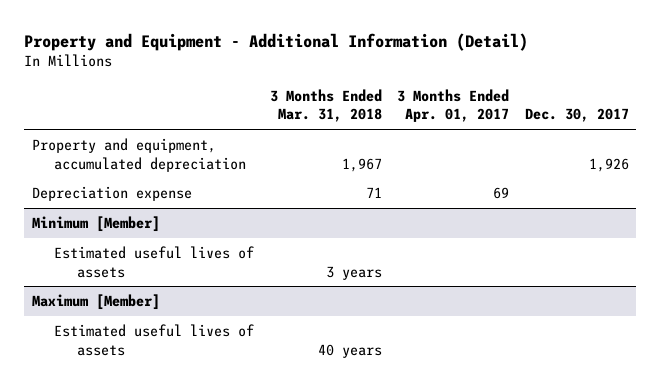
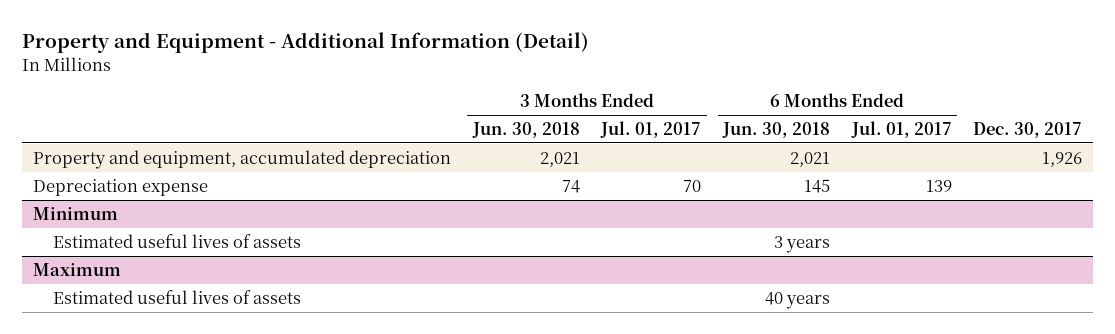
- | 3 Months Ended Mar. 31, 2018 | 3 Months Ended Apr. 01, 2017 | Dec. 30, 2017
+ | 3 Months Ended Jun. 30, 2018 | 3 Months Ended Jul. 01, 2017 | 6 Months Ended Jun. 30, 2018 | 6 Months Ended Jul. 01, 2017 | Dec. 30, 2017
- Minimum [Member]
+ Minimum
- Maximum [Member]
+ Maximum

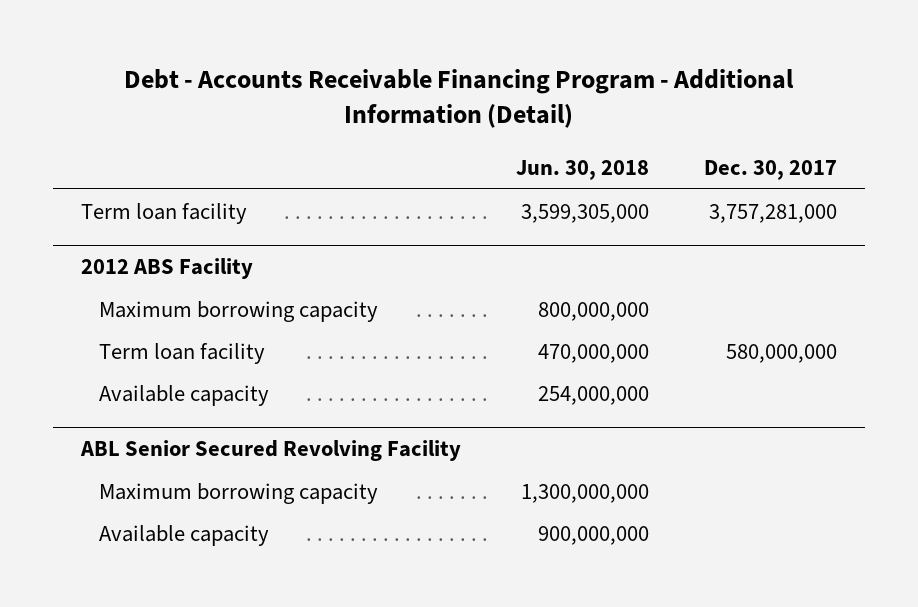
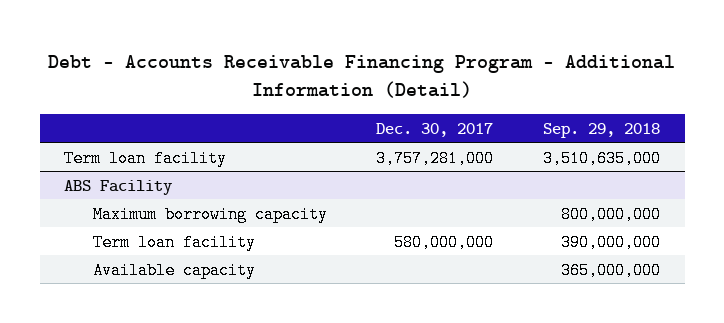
- | Jun. 30, 2018 | Dec. 30, 2017
+ | Dec. 30, 2017 | Sep. 29, 2018
- 2012 ABS Facility
+ ABS Facility
- ABL Senior Secured Revolving Facility
- Maximum borrowing capacity | 1,300,000,000 |
- Available capacity | 900,000,000 |

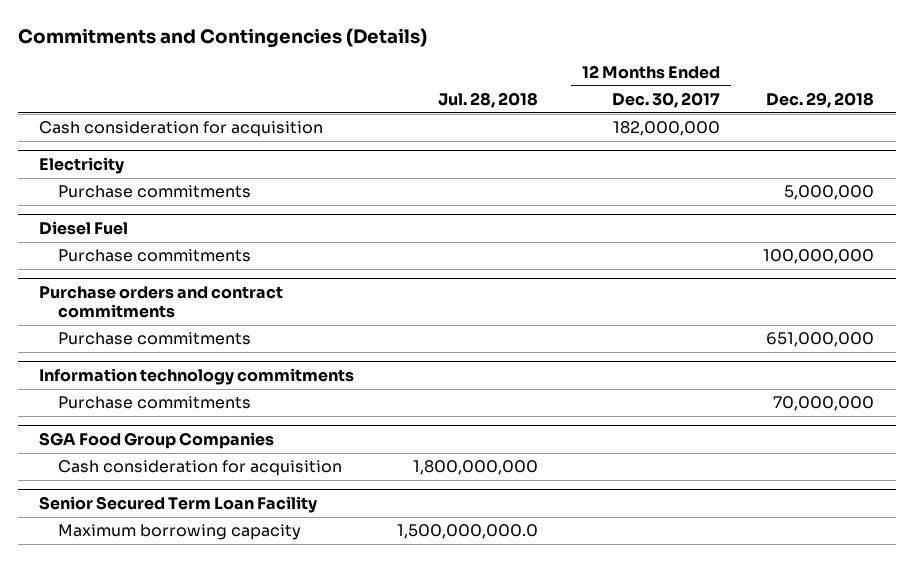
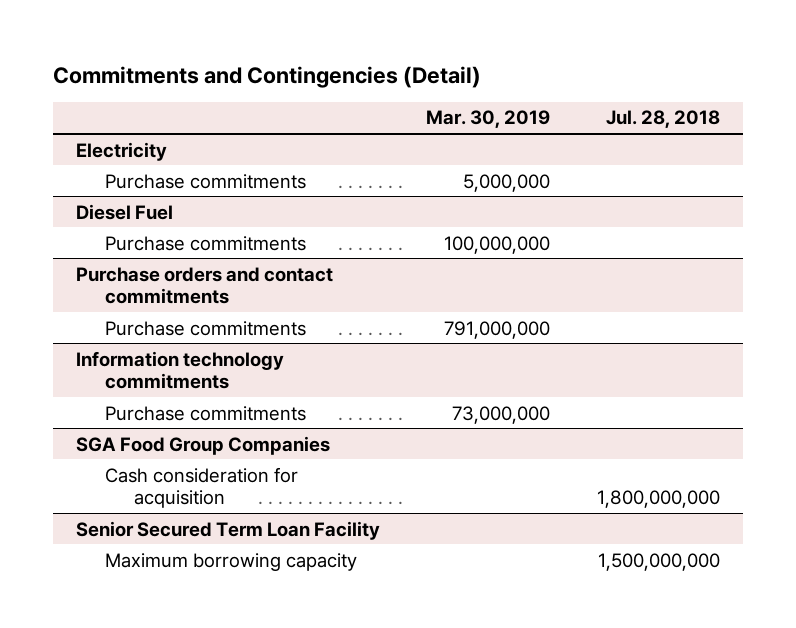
- Commitments and Contingencies (Details)
+ Commitments and Contingencies (Detail)
- | Jul. 28, 2018 | 12 Months Ended Dec. 30, 2017 | Dec. 29, 2018
+ | Mar. 30, 2019 | Jul. 28, 2018
- Cash consideration for acquisition | | 182,000,000 |
- Purchase orders and contract commitments
+ Purchase orders and contact commitments
@ Senior Secured Term Loan Facility
- Maximum borrowing capacity | 1,500,000,000.0 | |
+ Maximum borrowing capacity | | 1,500,000,000

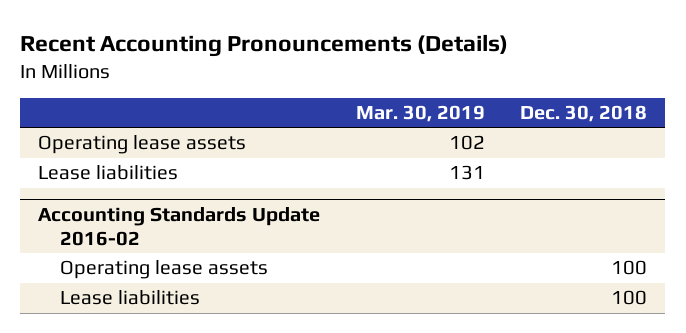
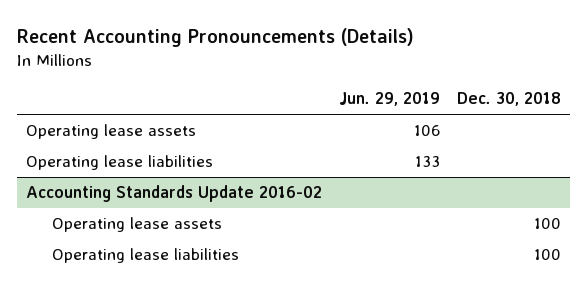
- | Mar. 30, 2019 | Dec. 30, 2018
+ | Jun. 29, 2019 | Dec. 30, 2018
- Lease liabilities | 131 |
+ Operating lease liabilities | 133 |
@ Accounting Standards Update 2016-02
- Lease liabilities | | 100
+ Operating lease liabilities | | 100

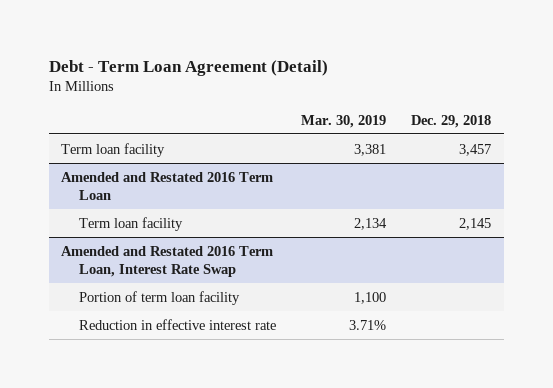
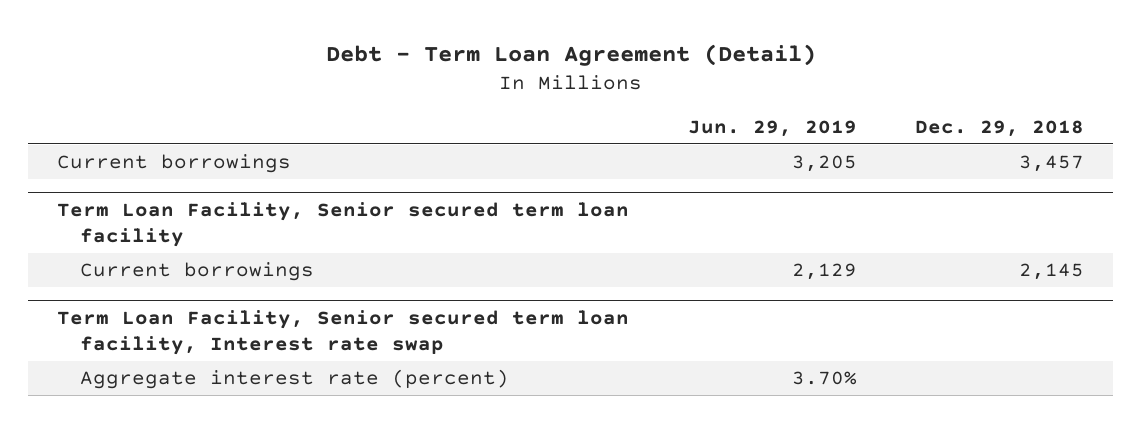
- | Mar. 30, 2019 | Dec. 29, 2018
+ | Jun. 29, 2019 | Dec. 29, 2018
- Term loan facility | 3,381 | 3,457
- Amended and Restated 2016 Term Loan
- Term loan facility | 2,134 | 2,145
- Amended and Restated 2016 Term Loan, Interest Rate Swap
- Portion of term loan facility | 1,100 |
- Reduction in effective interest rate | 3.71% |
+ Current borrowings | 3,205 | 3,457
+ Term Loan Facility, Senior secured term loan facility
+ Current borrowings | 2,129 | 2,145
+ Term Loan Facility, Senior secured term loan facility, Interest rate swap
+ Aggregate interest rate (percent) | 3.70% |

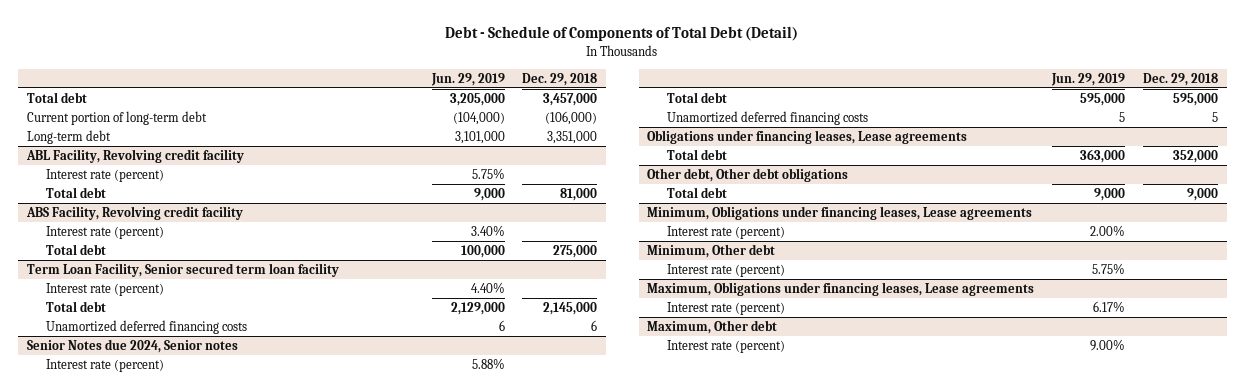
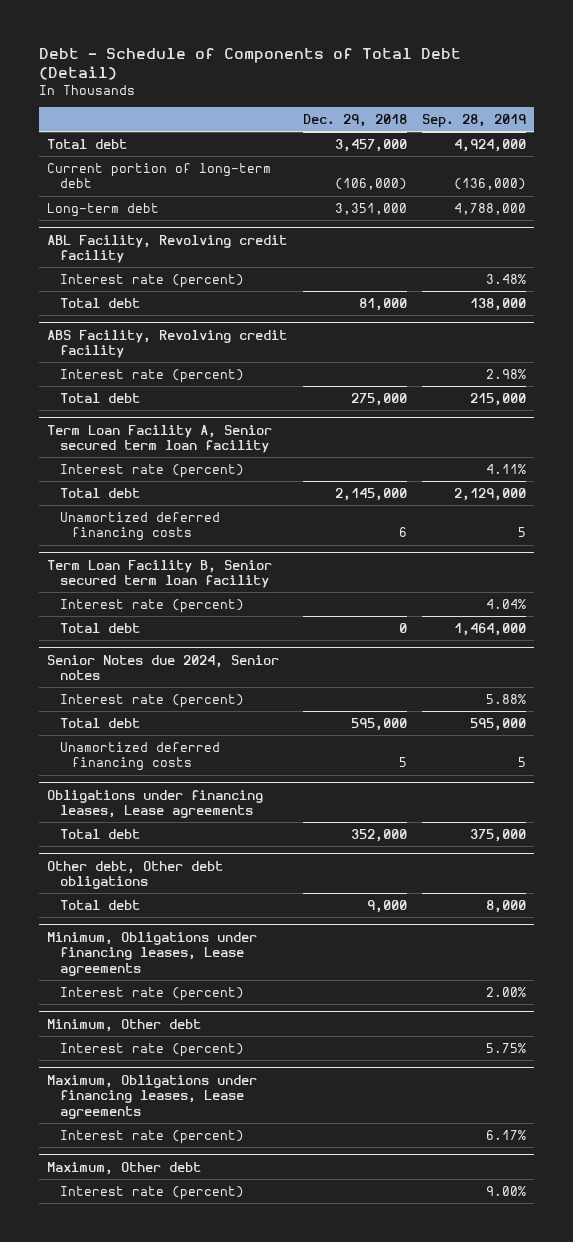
- | Jun. 29, 2019 | Dec. 29, 2018
+ | Dec. 29, 2018 | Sep. 28, 2019
- Term Loan Facility, Senior secured term loan facility
+ Term Loan Facility A, Senior secured term loan facility
+ Term Loan Facility B, Senior secured term loan facility
+ Interest rate (percent) | | 4.04%
+ Total debt | 0 | 1,464,000

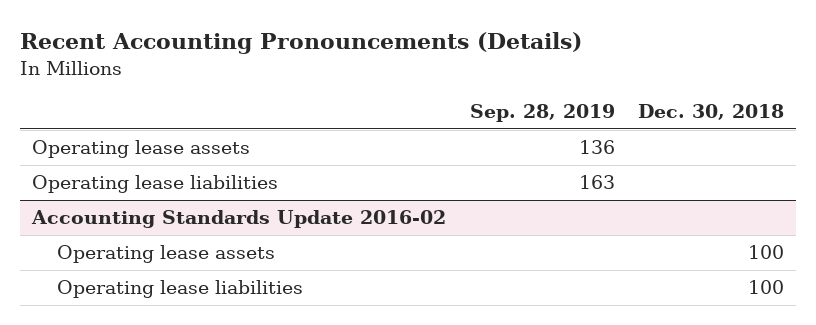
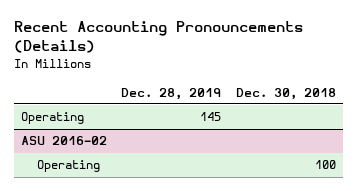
- | Sep. 28, 2019 | Dec. 30, 2018
+ | Dec. 28, 2019 | Dec. 30, 2018
- Operating lease assets | 136 |
- Operating lease liabilities | 163 |
- Accounting Standards Update 2016-02
- Operating lease assets | | 100
- Operating lease liabilities | | 100
+ Operating | 145 |
+ ASU 2016-02
+ Operating | | 100

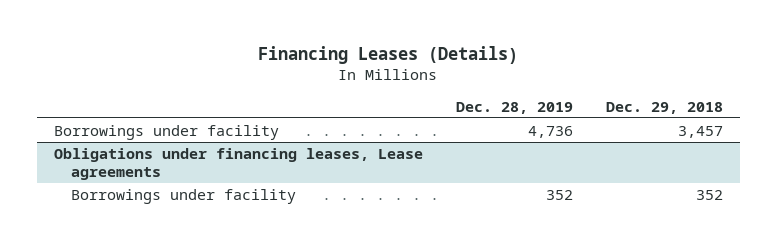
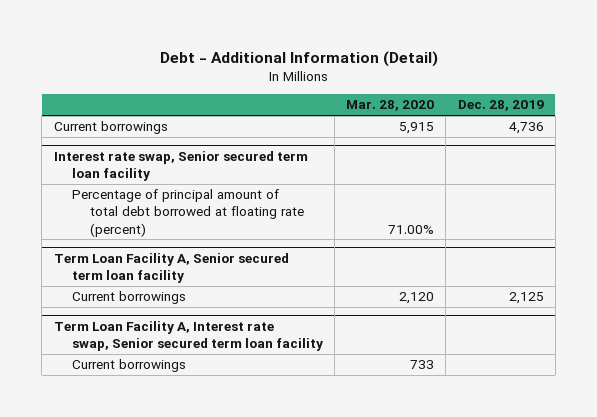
- Financing Leases (Details)
+ Debt - Additional Information (Detail)
- | Dec. 28, 2019 | Dec. 29, 2018
+ | Mar. 28, 2020 | Dec. 28, 2019
- Borrowings under facility | 4,736 | 3,457
- Obligations under financing leases, Lease agreements
- Borrowings under facility | 352 | 352
+ Current borrowings | 5,915 | 4,736
+ Interest rate swap, Senior secured term loan facility
+ Percentage of principal amount of total debt borrowed at floating rate (percent) | 71.00% |
+ Term Loan Facility A, Senior secured term loan facility
+ Current borrowings | 2,120 | 2,125
+ Term Loan Facility A, Interest rate swap, Senior secured term loan facility
+ Current borrowings | 733 |

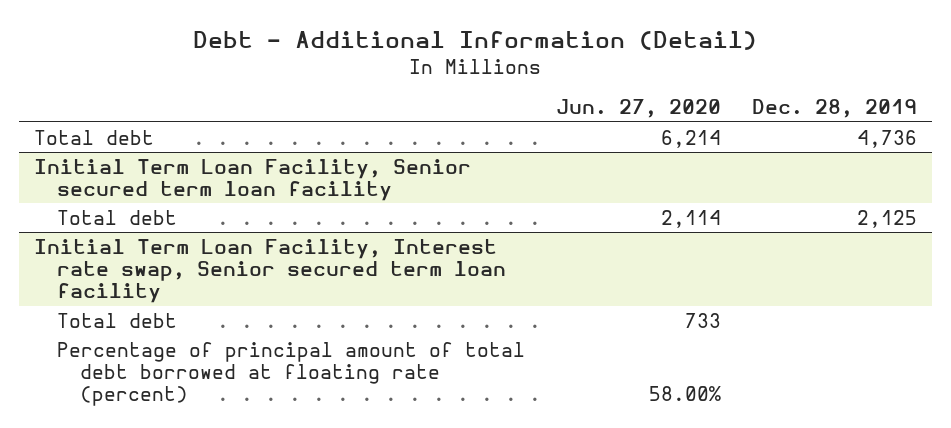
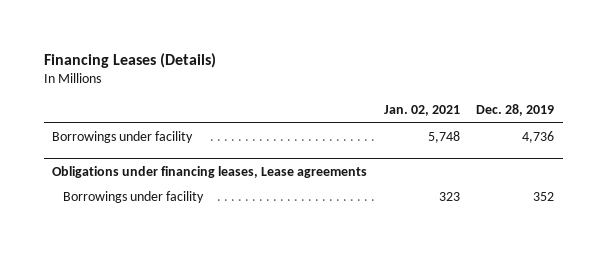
- Debt - Additional Information (Detail)
+ Financing Leases (Details)
- | Jun. 27, 2020 | Dec. 28, 2019
+ | Jan. 02, 2021 | Dec. 28, 2019
- Total debt | 6,214 | 4,736
- Initial Term Loan Facility, Senior secured term loan facility
- Total debt | 2,114 | 2,125
- Initial Term Loan Facility, Interest rate swap, Senior secured term loan facility
- Total debt | 733 |
- Percentage of principal amount of total debt borrowed at floating rate (percent) | 58.00% |
+ Borrowings under facility | 5,748 | 4,736
+ Obligations under financing leases, Lease agreements
+ Borrowings under facility | 323 | 352

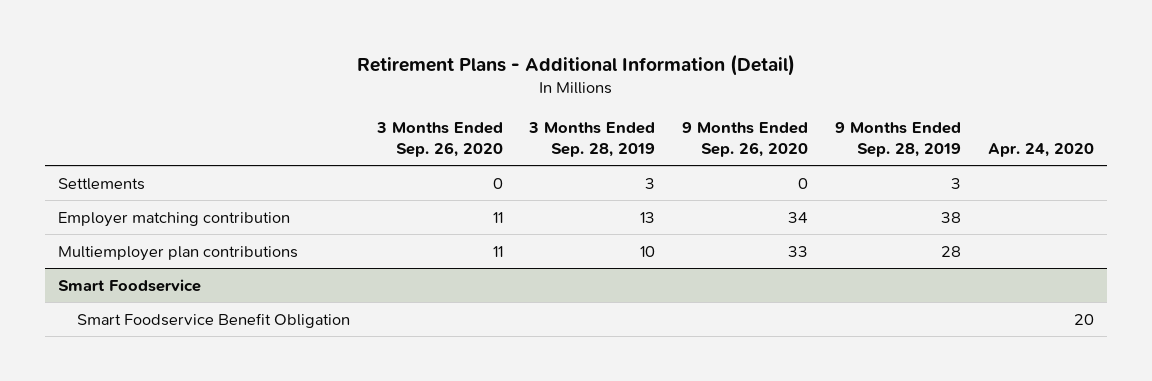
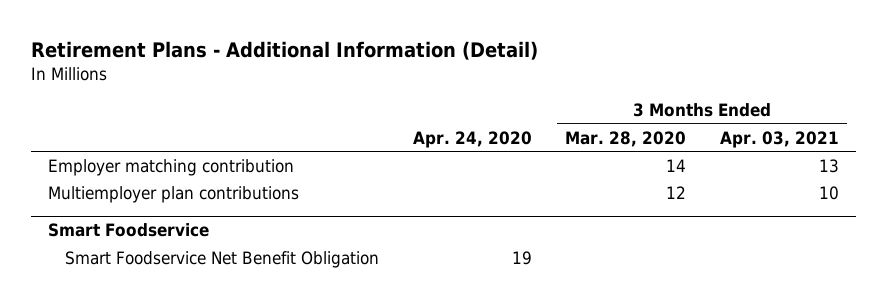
- | 3 Months Ended Sep. 26, 2020 | 3 Months Ended Sep. 28, 2019 | 9 Months Ended Sep. 26, 2020 | 9 Months Ended Sep. 28, 2019 | Apr. 24, 2020
+ | Apr. 24, 2020 | 3 Months Ended Mar. 28, 2020 | 3 Months Ended Apr. 03, 2021
- Settlements | 0 | 3 | 0 | 3 |
@ Smart Foodservice
- Smart Foodservice Benefit Obligation | | | | | 20
+ Smart Foodservice Net Benefit Obligation | 19 | |

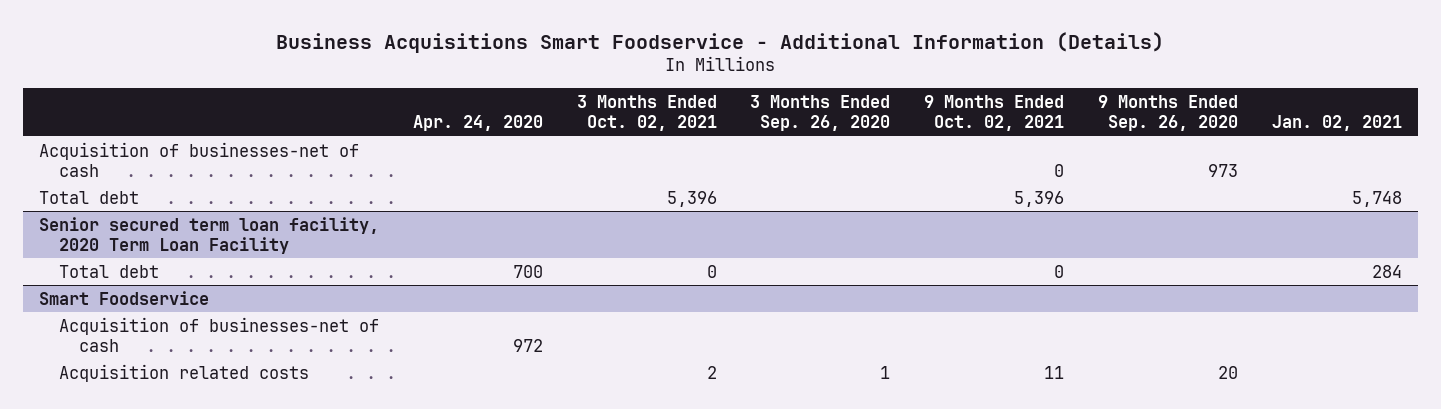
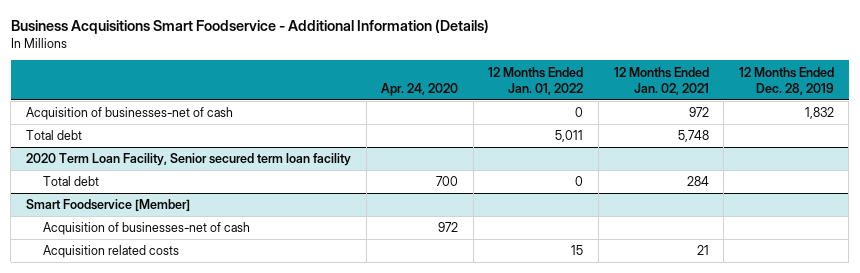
- | Apr. 24, 2020 | 3 Months Ended Oct. 02, 2021 | 3 Months Ended Sep. 26, 2020 | 9 Months Ended Oct. 02, 2021 | 9 Months Ended Sep. 26, 2020 | Jan. 02, 2021
+ | Apr. 24, 2020 | 12 Months Ended Jan. 01, 2022 | 12 Months Ended Jan. 02, 2021 | 12 Months Ended Dec. 28, 2019
- Senior secured term loan facility, 2020 Term Loan Facility
+ 2020 Term Loan Facility, Senior secured term loan facility
- Smart Foodservice
+ Smart Foodservice [Member]

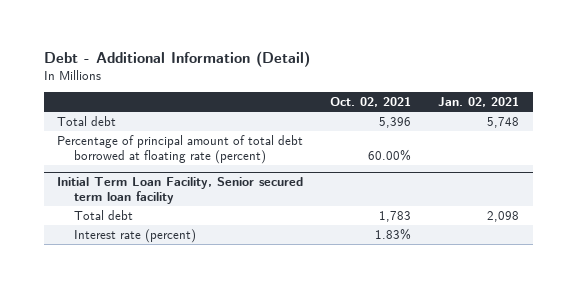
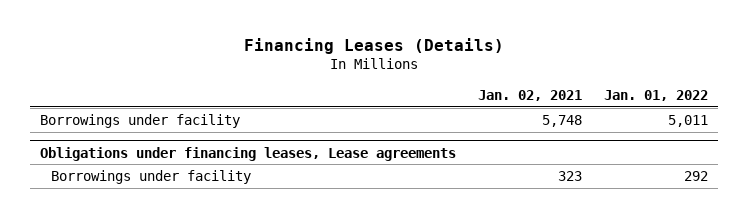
- Debt - Additional Information (Detail)
+ Financing Leases (Details)
- | Oct. 02, 2021 | Jan. 02, 2021
+ | Jan. 02, 2021 | Jan. 01, 2022
- Total debt | 5,396 | 5,748
- Percentage of principal amount of total debt borrowed at floating rate (percent) | 60.00% |
- Initial Term Loan Facility, Senior secured term loan facility
- Total debt | 1,783 | 2,098
- Interest rate (percent) | 1.83% |
+ Borrowings under facility | 5,748 | 5,011
+ Obligations under financing leases, Lease agreements
+ Borrowings under facility | 323 | 292

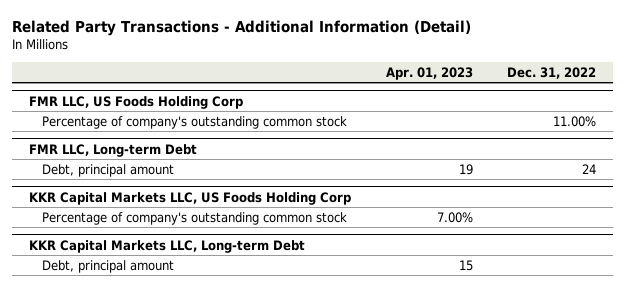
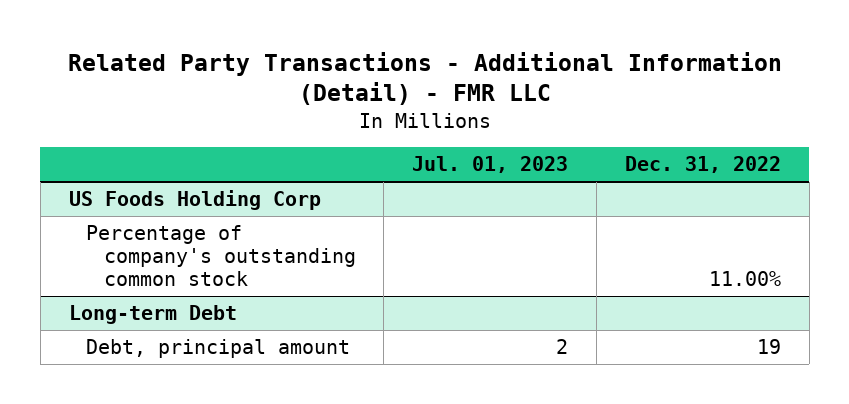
- Related Party Transactions - Additional Information (Detail)
+ Related Party Transactions - Additional Information (Detail) - FMR LLC
- | Apr. 01, 2023 | Dec. 31, 2022
+ | Jul. 01, 2023 | Dec. 31, 2022
- FMR LLC, US Foods Holding Corp
+ US Foods Holding Corp
- FMR LLC, Long-term Debt
- Debt, principal amount | 19 | 24
- KKR Capital Markets LLC, US Foods Holding Corp
- Percentage of company's outstanding common stock | 7.00% |
- KKR Capital Markets LLC, Long-term Debt
- Debt, principal amount | 15 |
+ Long-term Debt
+ Debt, principal amount | 2 | 19

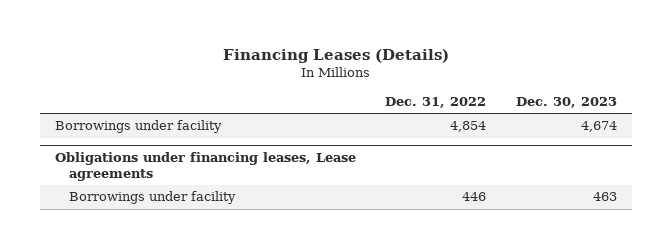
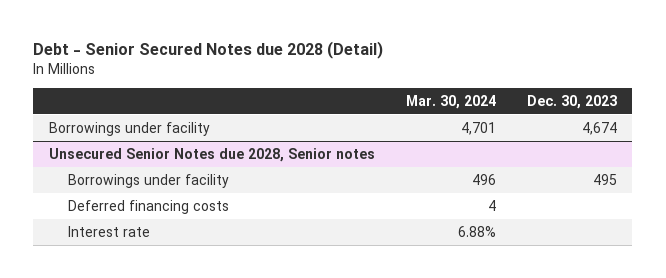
- Financing Leases (Details)
+ Debt - Senior Secured Notes due 2028 (Detail)
- | Dec. 31, 2022 | Dec. 30, 2023
+ | Mar. 30, 2024 | Dec. 30, 2023
- Obligations under financing leases, Lease agreements
- Borrowings under facility | 446 | 463
+ Unsecured Senior Notes due 2028, Senior notes
+ Borrowings under facility | 496 | 495
+ Deferred financing costs | 4 |
+ Interest rate | 6.88% |

